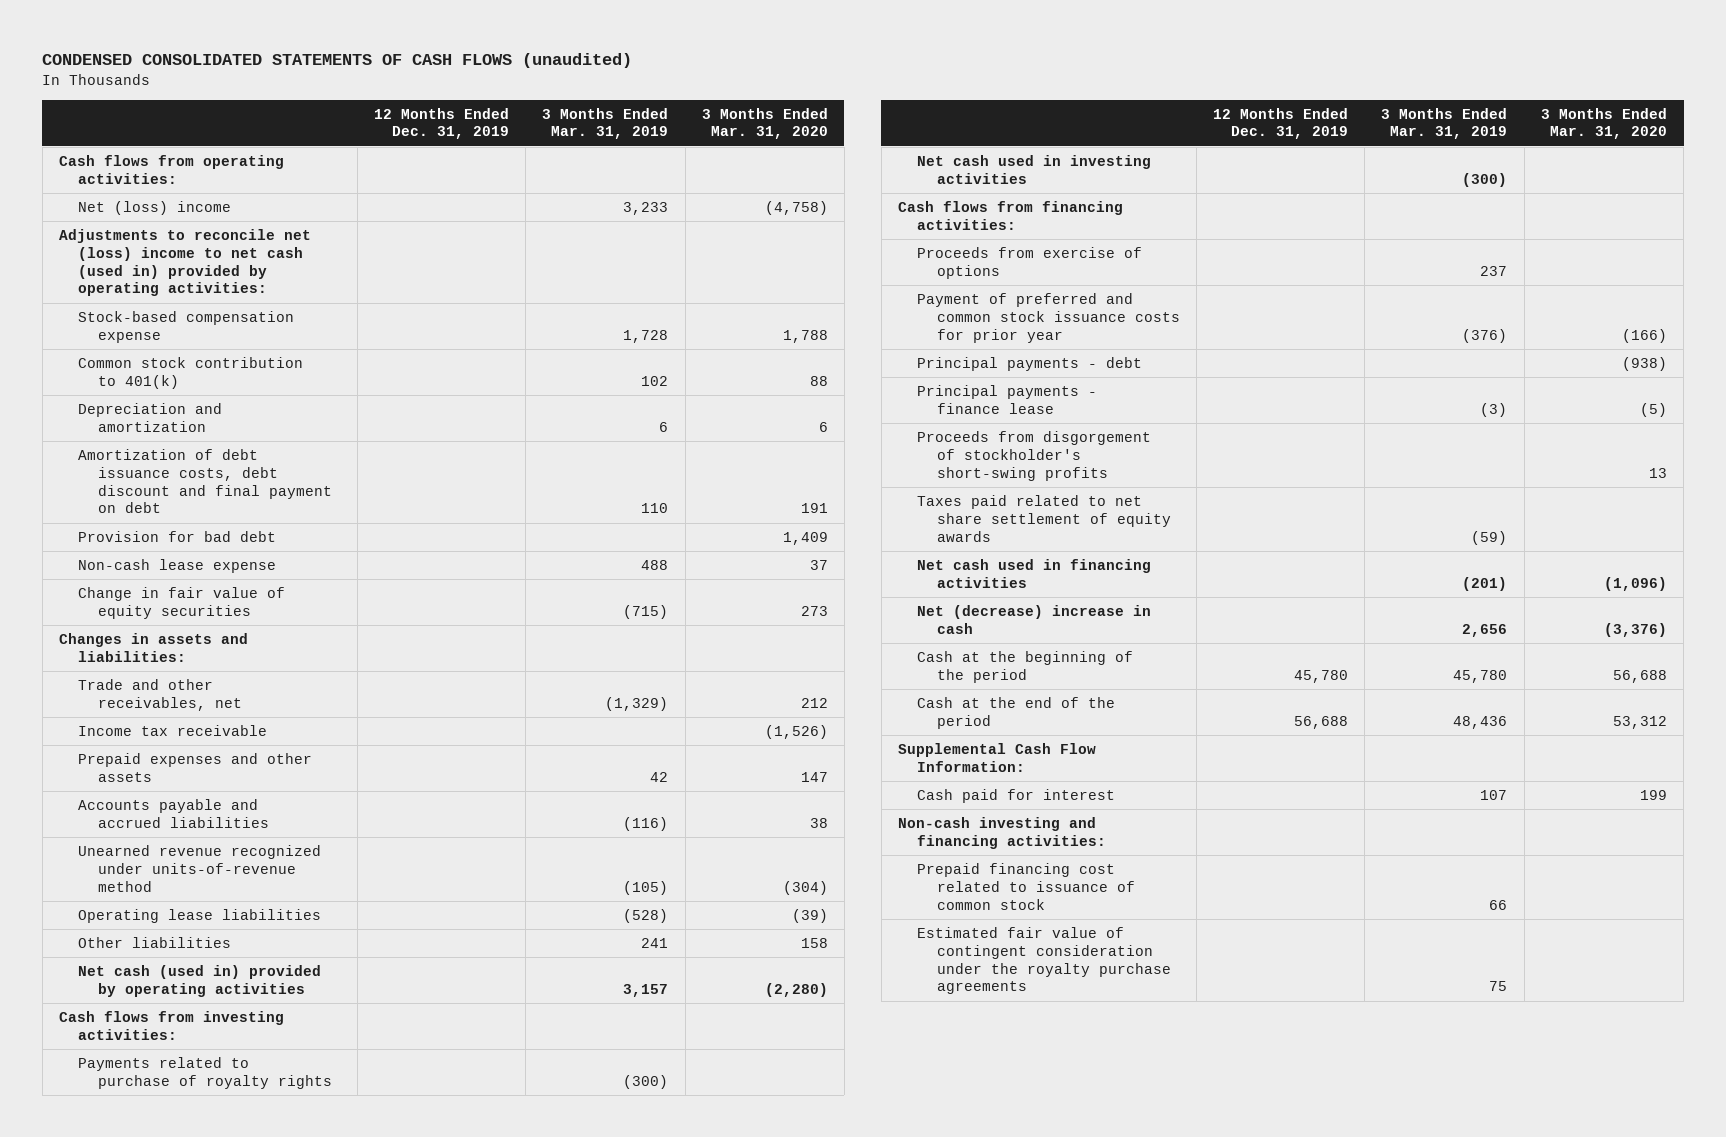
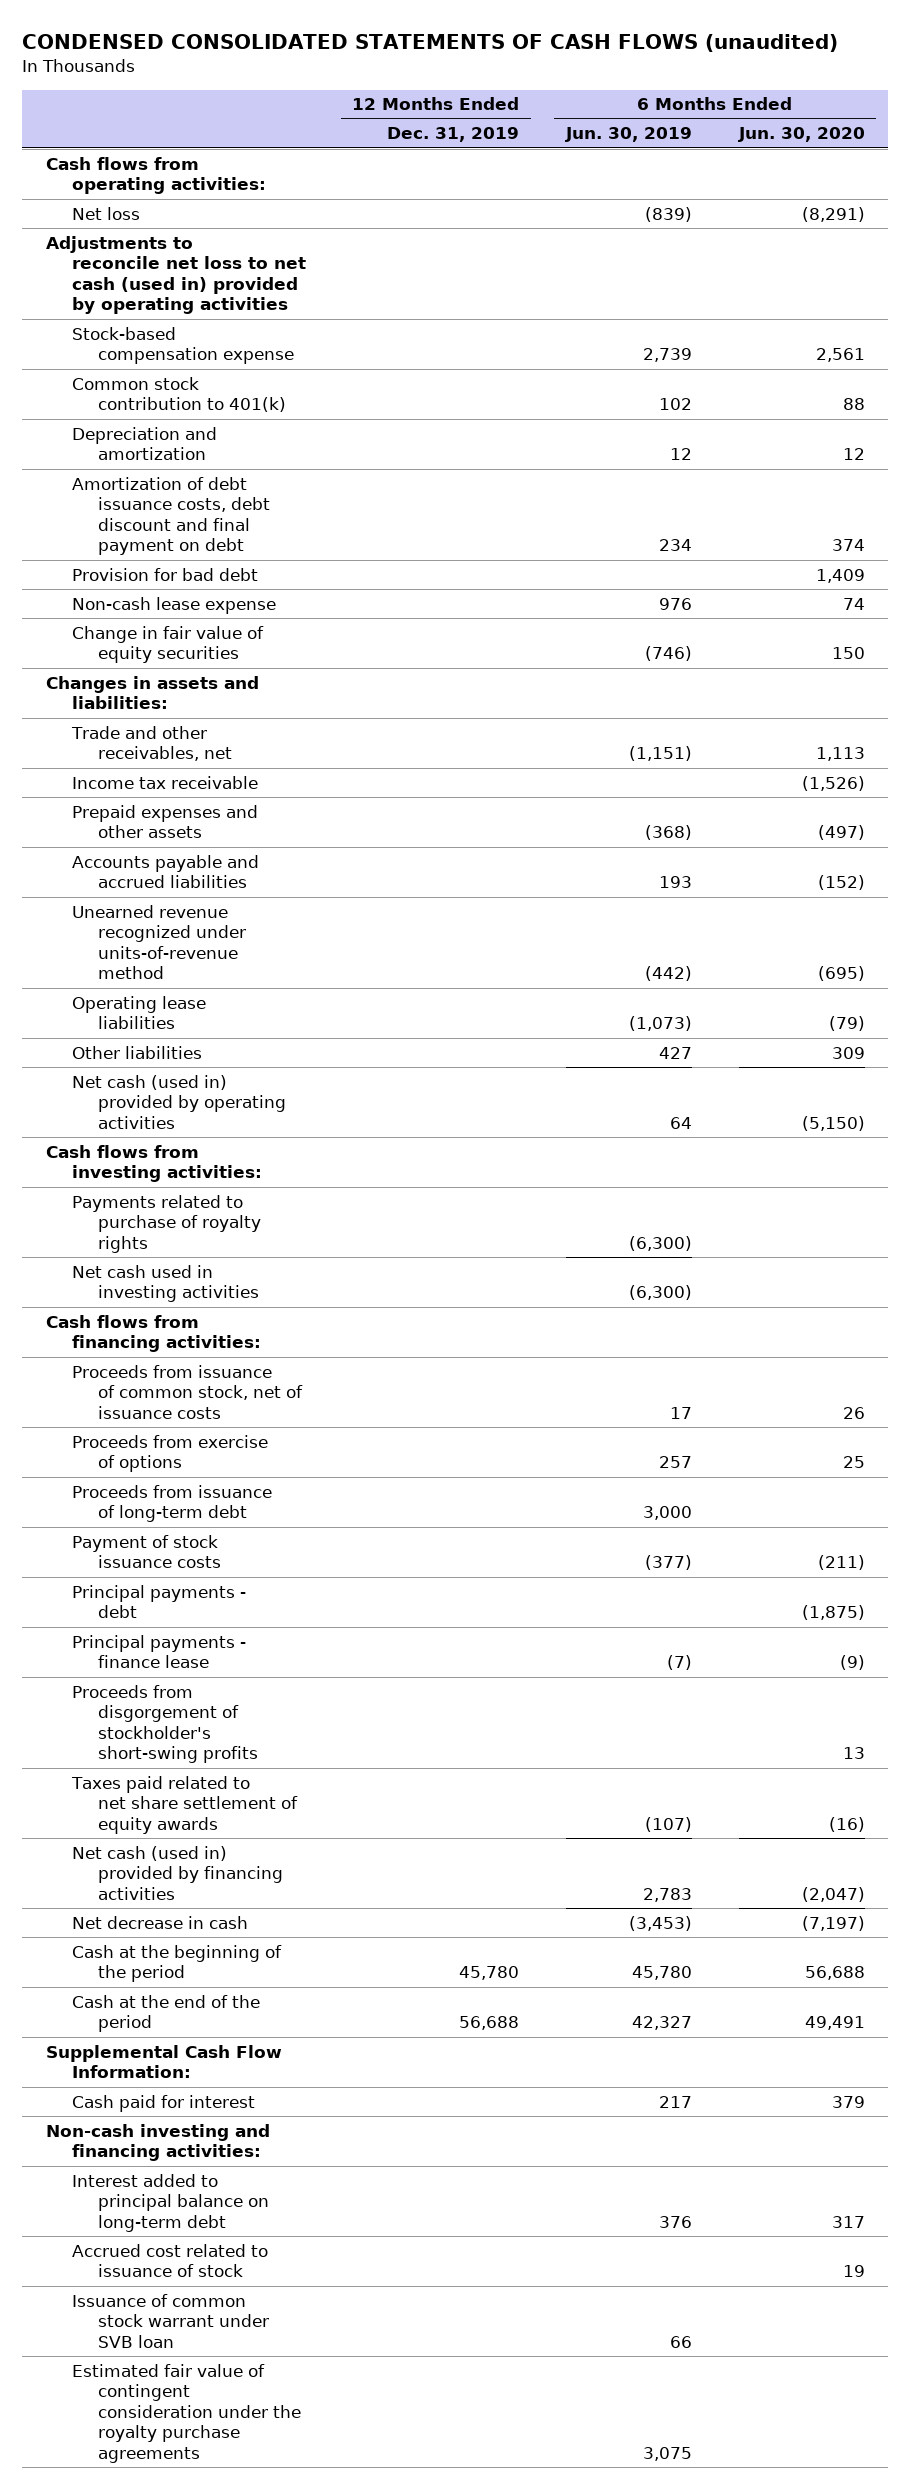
- | 12 Months Ended Dec. 31, 2019 | 3 Months Ended Mar. 31, 2019 | 3 Months Ended Mar. 31, 2020
+ | 12 Months Ended Dec. 31, 2019 | 6 Months Ended Jun. 30, 2019 | 6 Months Ended Jun. 30, 2020
- Net (loss) income | | 3,233 | (4,758)
- Adjustments to reconcile net (loss) income to net cash (used in) provided by operating activities:
+ Net loss | | (839) | (8,291)
+ Adjustments to reconcile net loss to net cash (used in) provided by operating activities
+ Proceeds from issuance of common stock, net of issuance costs | | 17 | 26
- Payment of preferred and common stock issuance costs for prior year | | (376) | (166)
+ Proceeds from issuance of long-term debt | | 3,000 |
+ Payment of stock issuance costs | | (377) | (211)
- Net cash used in financing activities | | (201) | (1,096)
- Net (decrease) increase in cash | | 2,656 | (3,376)
+ Net cash (used in) provided by financing activities | | 2,783 | (2,047)
+ Net decrease in cash | | (3,453) | (7,197)
- Prepaid financing cost related to issuance of common stock | | 66 |
+ Interest added to principal balance on long-term debt | | 376 | 317
+ Accrued cost related to issuance of stock | | | 19
+ Issuance of common stock warrant under SVB loan | | 66 |

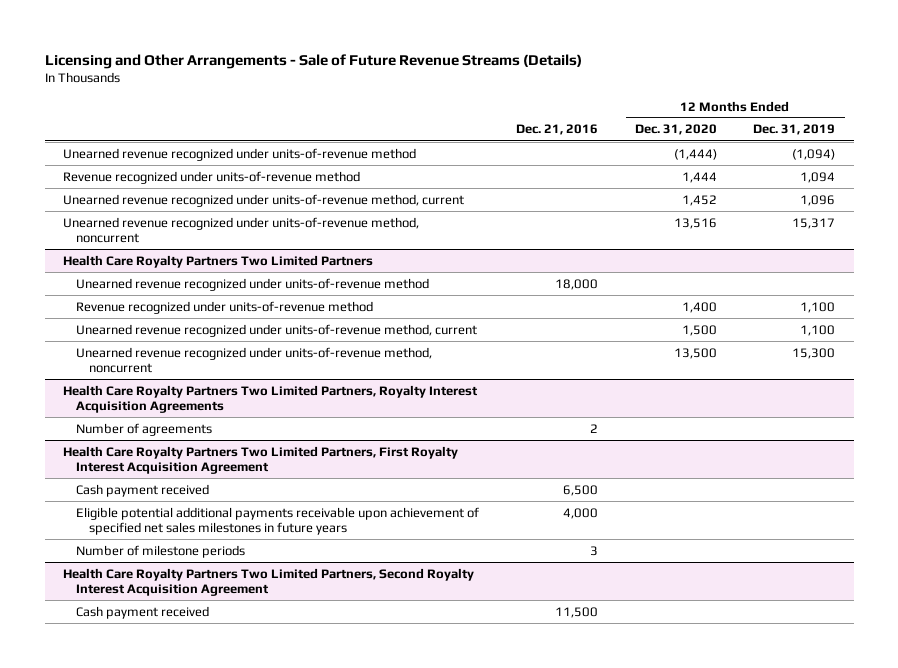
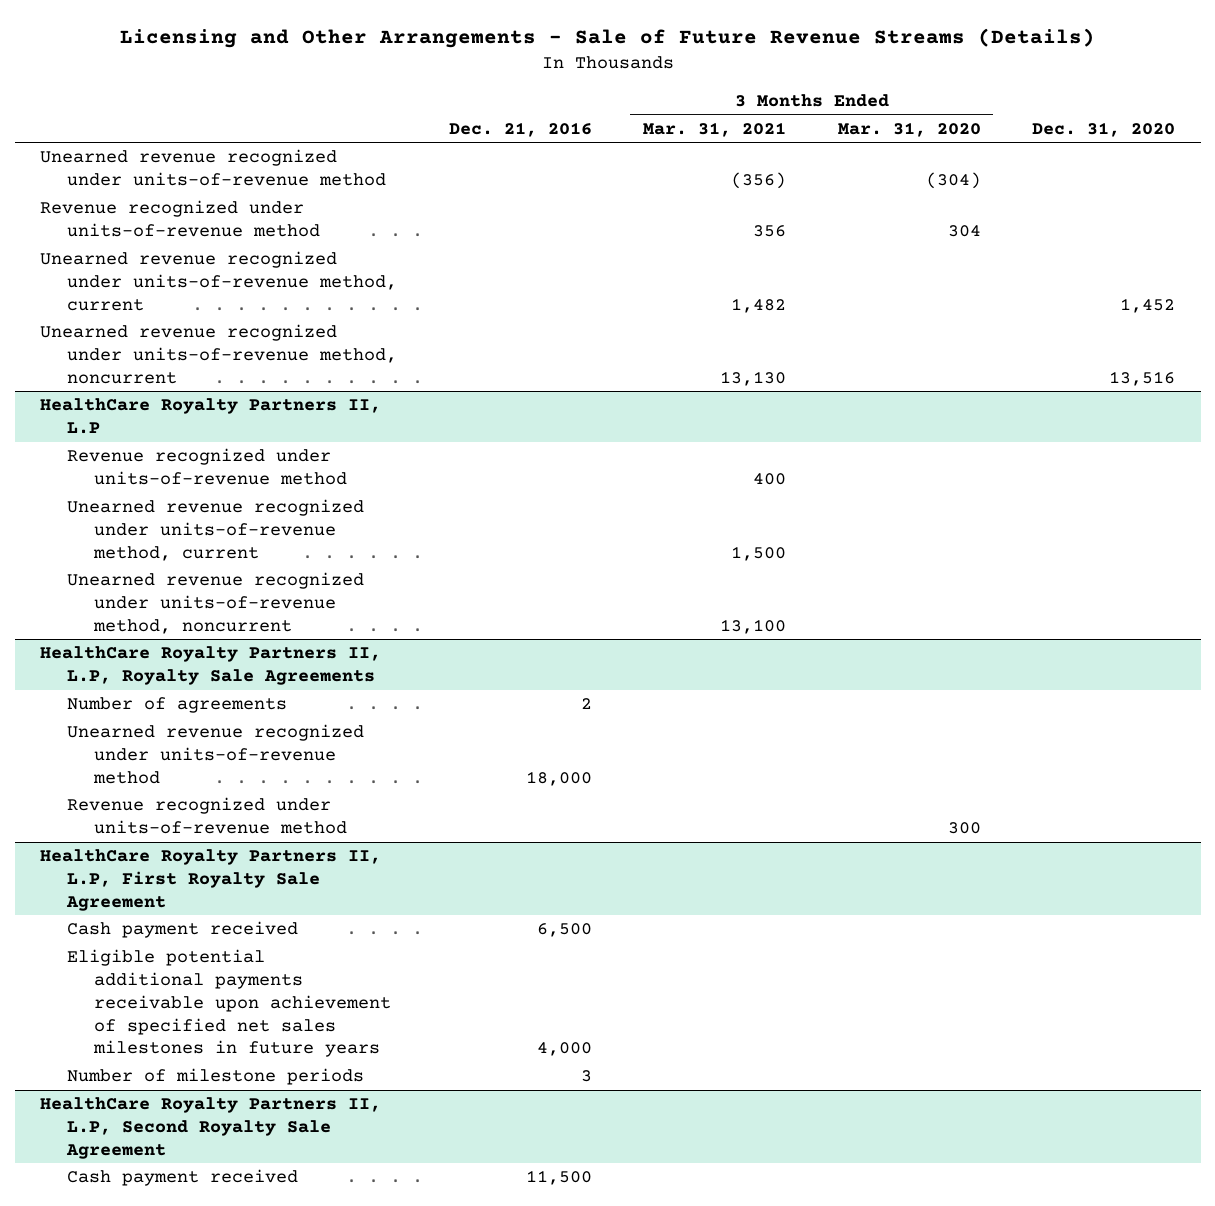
- | Dec. 21, 2016 | 12 Months Ended Dec. 31, 2020 | 12 Months Ended Dec. 31, 2019
+ | Dec. 21, 2016 | 3 Months Ended Mar. 31, 2021 | 3 Months Ended Mar. 31, 2020 | Dec. 31, 2020
- Health Care Royalty Partners Two Limited Partners
- Unearned revenue recognized under units-of-revenue method | 18,000 | |
+ HealthCare Royalty Partners II, L.P
- Health Care Royalty Partners Two Limited Partners, Royalty Interest Acquisition Agreements
+ HealthCare Royalty Partners II, L.P, Royalty Sale Agreements
- Health Care Royalty Partners Two Limited Partners, First Royalty Interest Acquisition Agreement
+ Unearned revenue recognized under units-of-revenue method | 18,000 | | |
+ Revenue recognized under units-of-revenue method | | | 300 |
+ HealthCare Royalty Partners II, L.P, First Royalty Sale Agreement
- Health Care Royalty Partners Two Limited Partners, Second Royalty Interest Acquisition Agreement
+ HealthCare Royalty Partners II, L.P, Second Royalty Sale Agreement

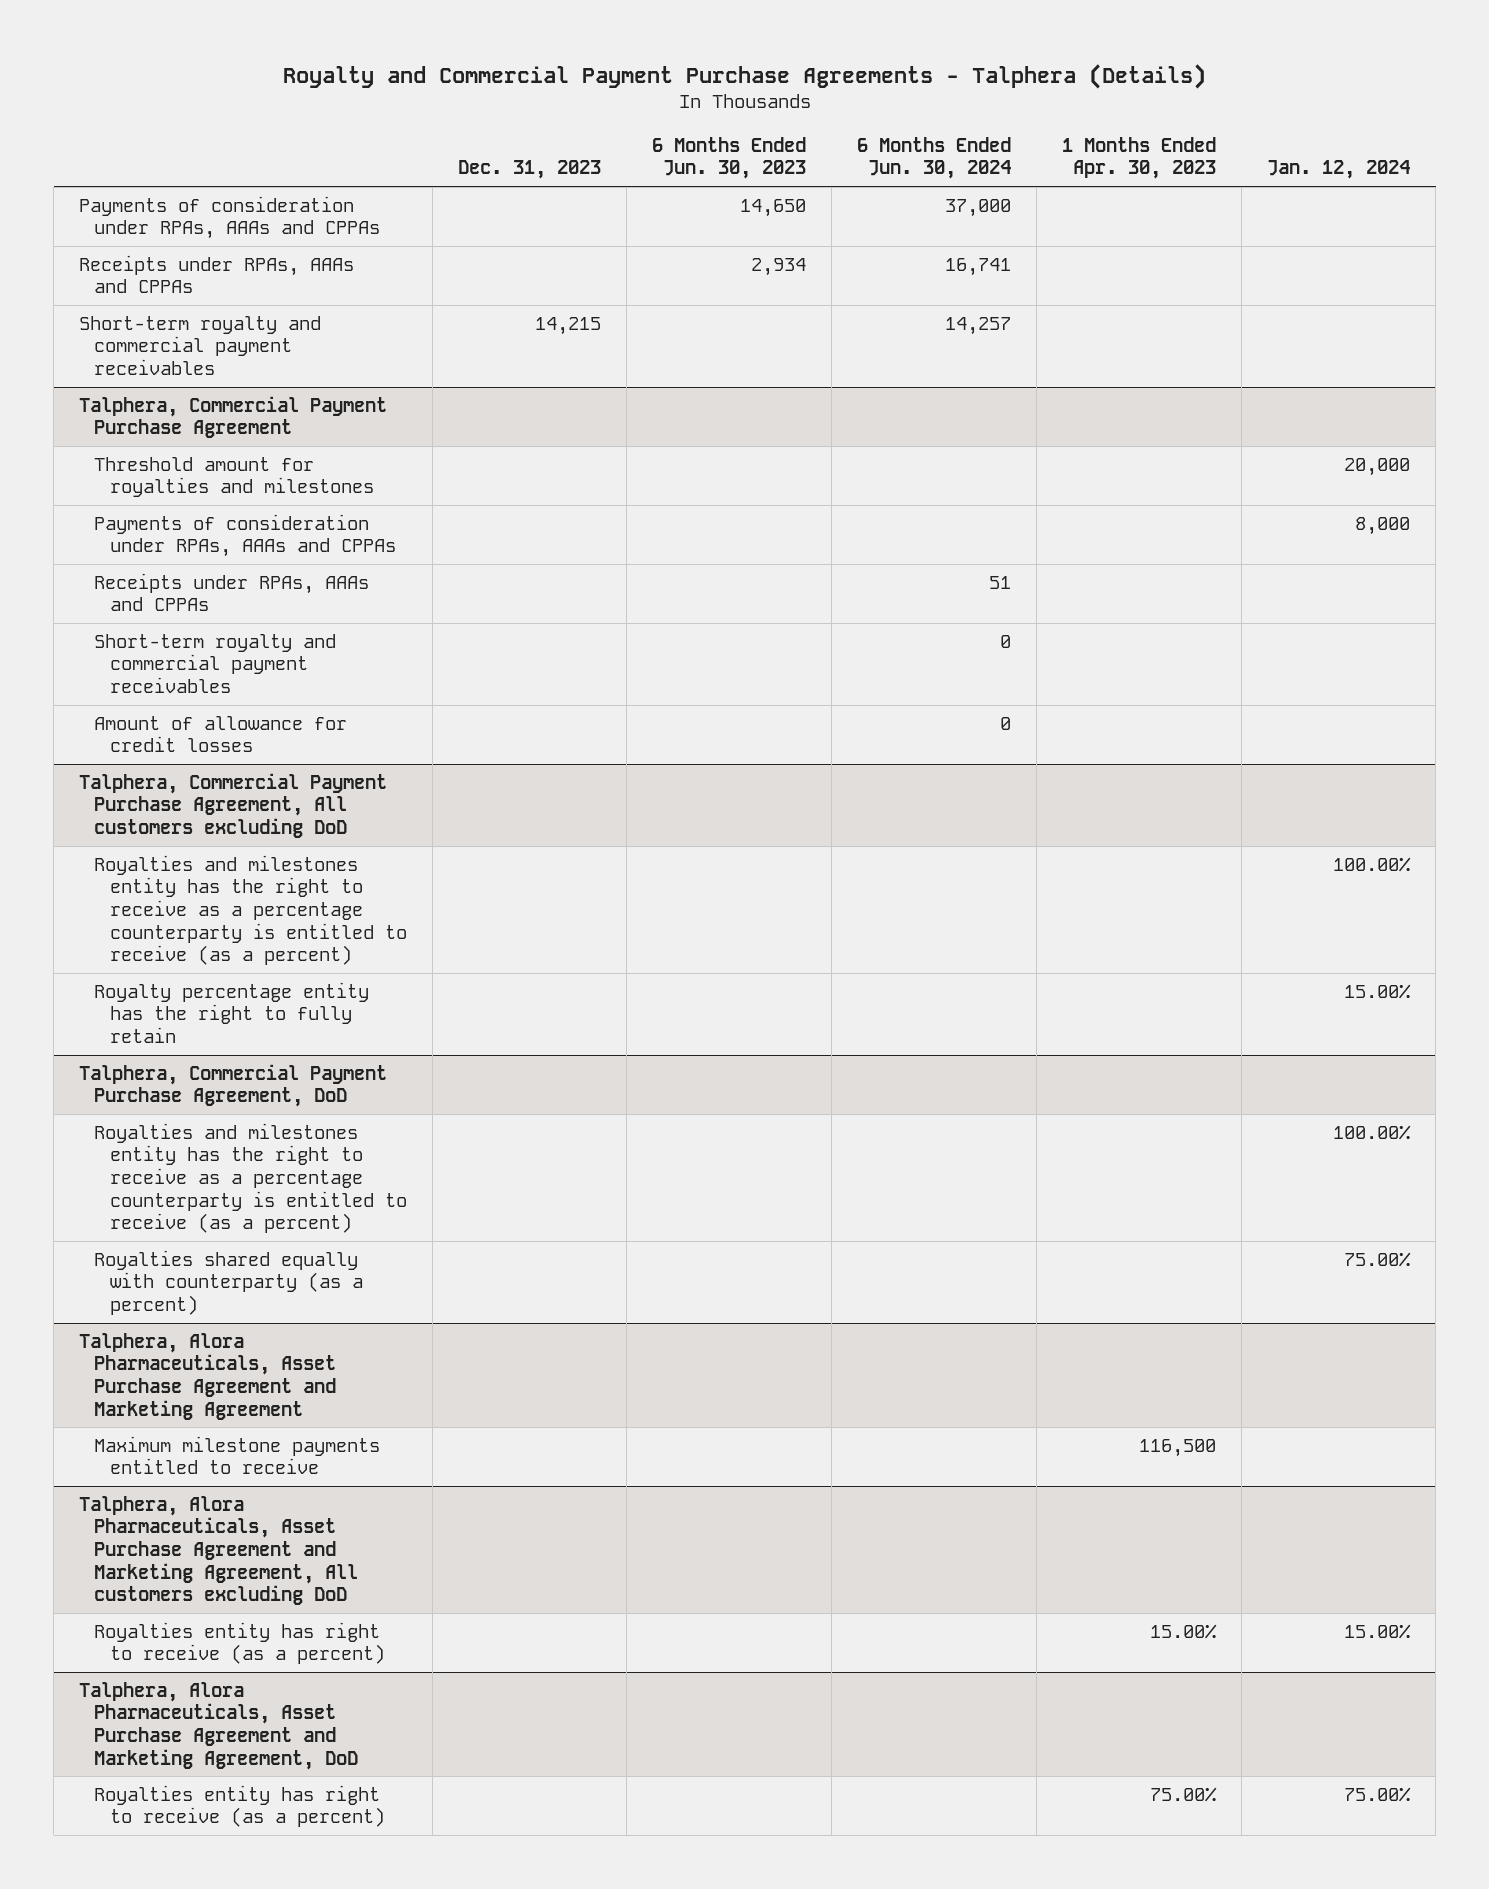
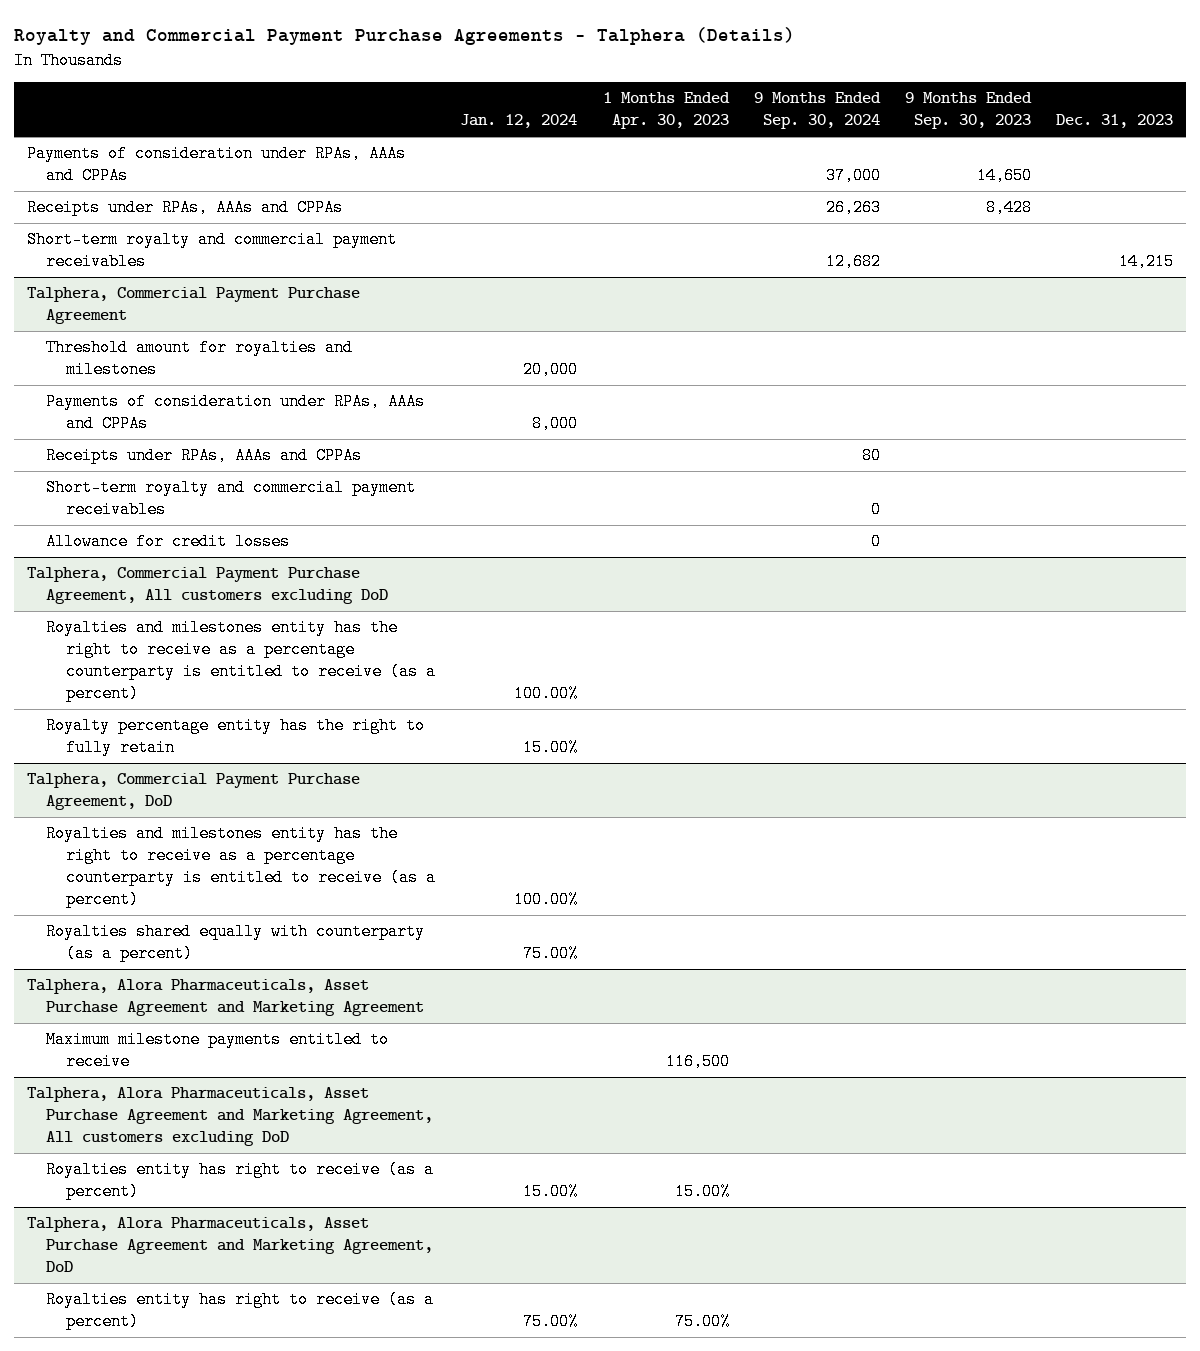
- | Dec. 31, 2023 | 6 Months Ended Jun. 30, 2023 | 6 Months Ended Jun. 30, 2024 | 1 Months Ended Apr. 30, 2023 | Jan. 12, 2024
+ | Jan. 12, 2024 | 1 Months Ended Apr. 30, 2023 | 9 Months Ended Sep. 30, 2024 | 9 Months Ended Sep. 30, 2023 | Dec. 31, 2023
@ Talphera, Commercial Payment Purchase Agreement
- Amount of allowance for credit losses | | | 0 | |
+ Allowance for credit losses | | | 0 | |

